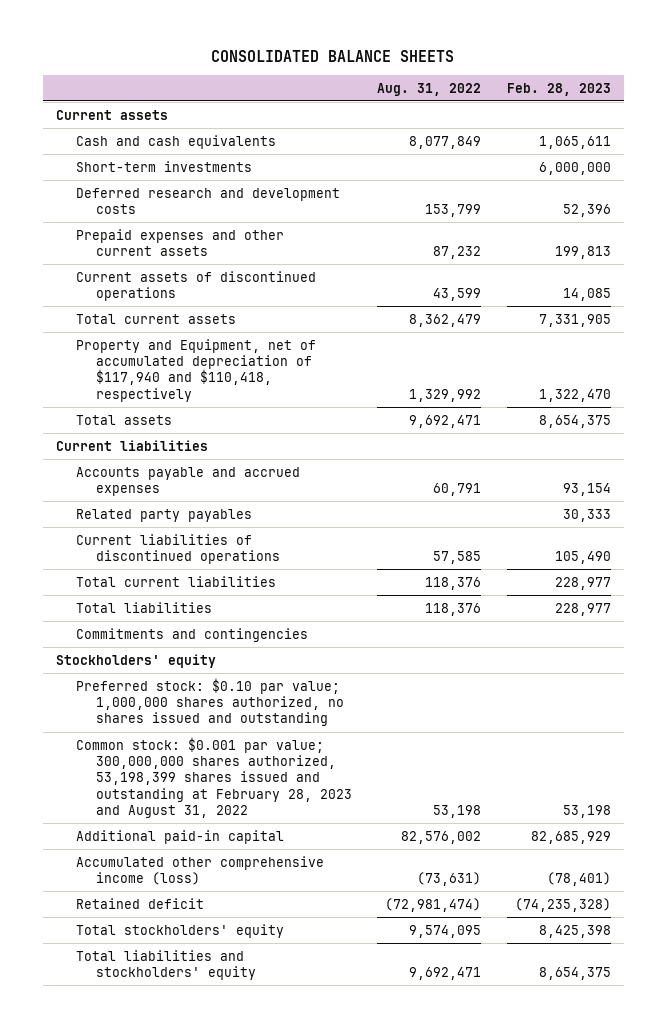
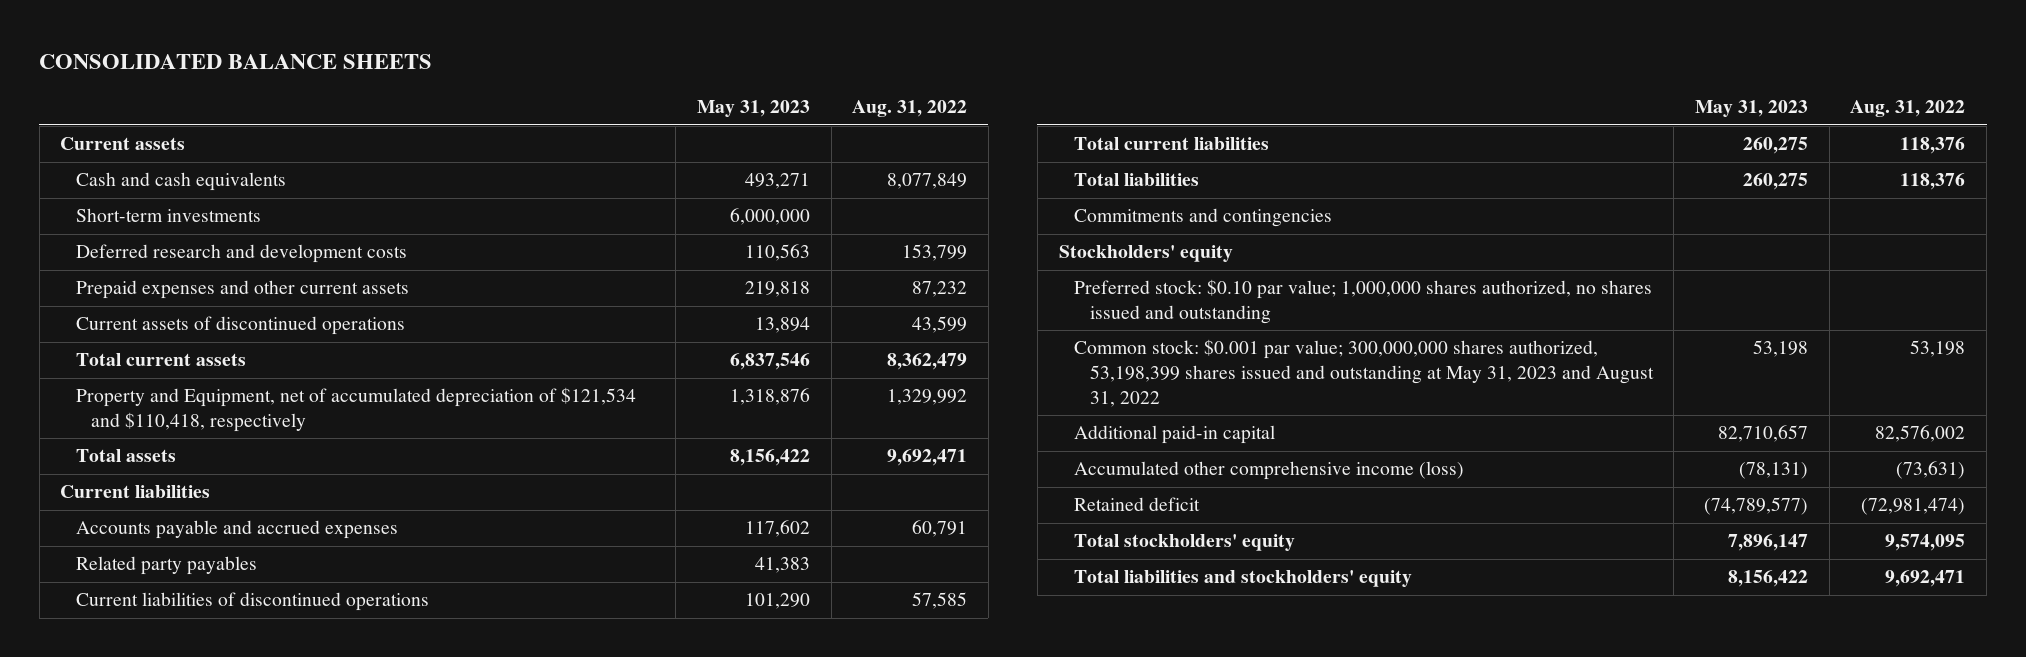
- | Aug. 31, 2022 | Feb. 28, 2023
+ | May 31, 2023 | Aug. 31, 2022
- Property and Equipment, net of accumulated depreciation of $117,940 and $110,418, respectively | 1,329,992 | 1,322,470
+ Property and Equipment, net of accumulated depreciation of $121,534 and $110,418, respectively | 1,318,876 | 1,329,992
- Common stock: $0.001 par value; 300,000,000 shares authorized, 53,198,399 shares issued and outstanding at February 28, 2023 and August 31, 2022 | 53,198 | 53,198
+ Common stock: $0.001 par value; 300,000,000 shares authorized, 53,198,399 shares issued and outstanding at May 31, 2023 and August 31, 2022 | 53,198 | 53,198

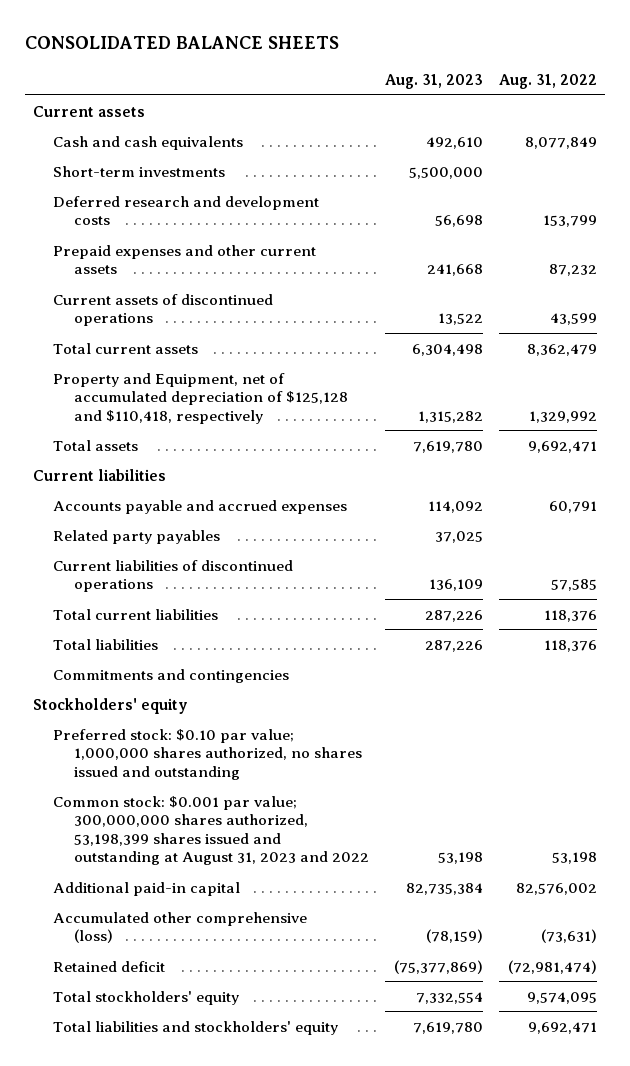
- | May 31, 2023 | Aug. 31, 2022
+ | Aug. 31, 2023 | Aug. 31, 2022
- Property and Equipment, net of accumulated depreciation of $121,534 and $110,418, respectively | 1,318,876 | 1,329,992
+ Property and Equipment, net of accumulated depreciation of $125,128 and $110,418, respectively | 1,315,282 | 1,329,992
- Common stock: $0.001 par value; 300,000,000 shares authorized, 53,198,399 shares issued and outstanding at May 31, 2023 and August 31, 2022 | 53,198 | 53,198
+ Common stock: $0.001 par value; 300,000,000 shares authorized, 53,198,399 shares issued and outstanding at August 31, 2023 and 2022 | 53,198 | 53,198
- Accumulated other comprehensive income (loss) | (78,131) | (73,631)
+ Accumulated other comprehensive (loss) | (78,159) | (73,631)

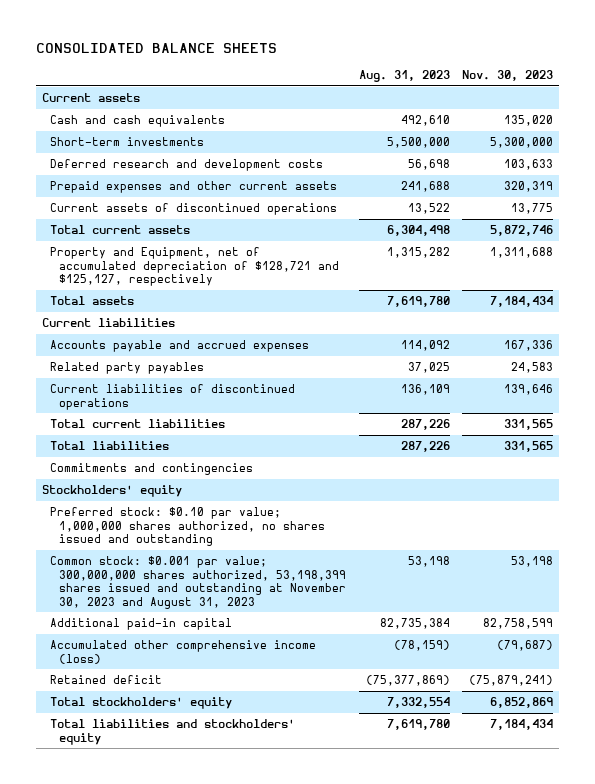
- | Aug. 31, 2023 | Aug. 31, 2022
+ | Aug. 31, 2023 | Nov. 30, 2023
- Prepaid expenses and other current assets | 241,668 | 87,232
+ Prepaid expenses and other current assets | 241,688 | 320,319
- Property and Equipment, net of accumulated depreciation of $125,128 and $110,418, respectively | 1,315,282 | 1,329,992
+ Property and Equipment, net of accumulated depreciation of $128,721 and $125,127, respectively | 1,315,282 | 1,311,688
- Common stock: $0.001 par value; 300,000,000 shares authorized, 53,198,399 shares issued and outstanding at August 31, 2023 and 2022 | 53,198 | 53,198
+ Common stock: $0.001 par value; 300,000,000 shares authorized, 53,198,399 shares issued and outstanding at November 30, 2023 and August 31, 2023 | 53,198 | 53,198
- Accumulated other comprehensive (loss) | (78,159) | (73,631)
+ Accumulated other comprehensive income (loss) | (78,159) | (79,687)

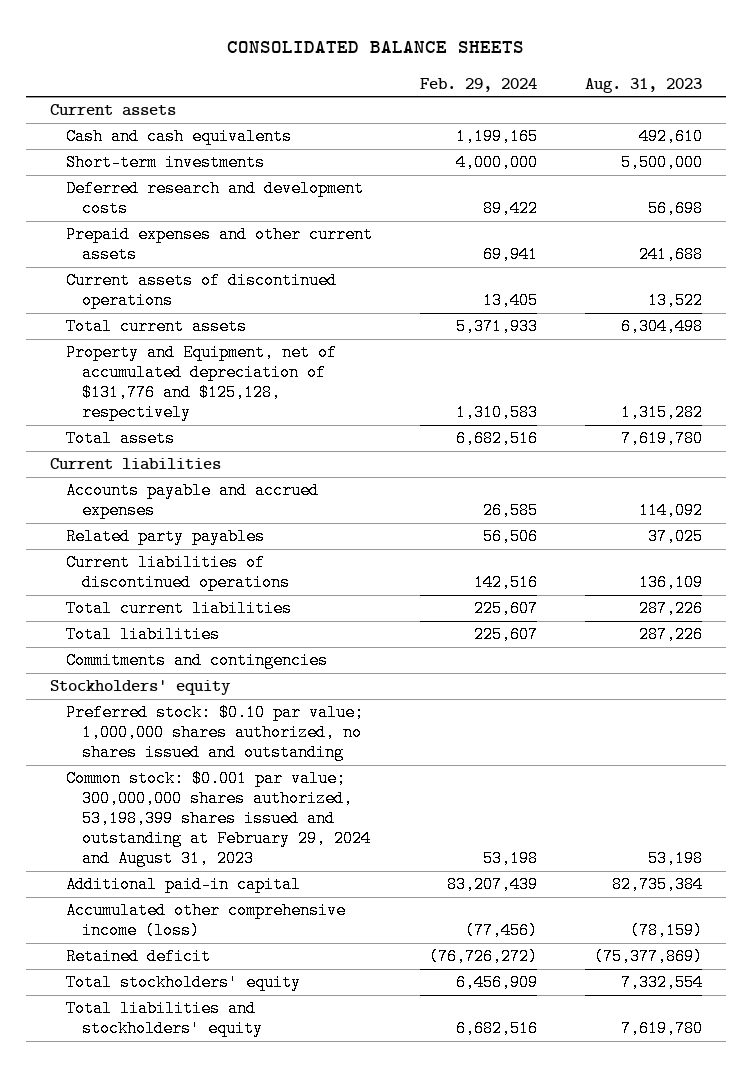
- | Aug. 31, 2023 | Nov. 30, 2023
+ | Feb. 29, 2024 | Aug. 31, 2023
- Property and Equipment, net of accumulated depreciation of $128,721 and $125,127, respectively | 1,315,282 | 1,311,688
+ Property and Equipment, net of accumulated depreciation of $131,776 and $125,128, respectively | 1,310,583 | 1,315,282
- Common stock: $0.001 par value; 300,000,000 shares authorized, 53,198,399 shares issued and outstanding at November 30, 2023 and August 31, 2023 | 53,198 | 53,198
+ Common stock: $0.001 par value; 300,000,000 shares authorized, 53,198,399 shares issued and outstanding at February 29, 2024 and August 31, 2023 | 53,198 | 53,198

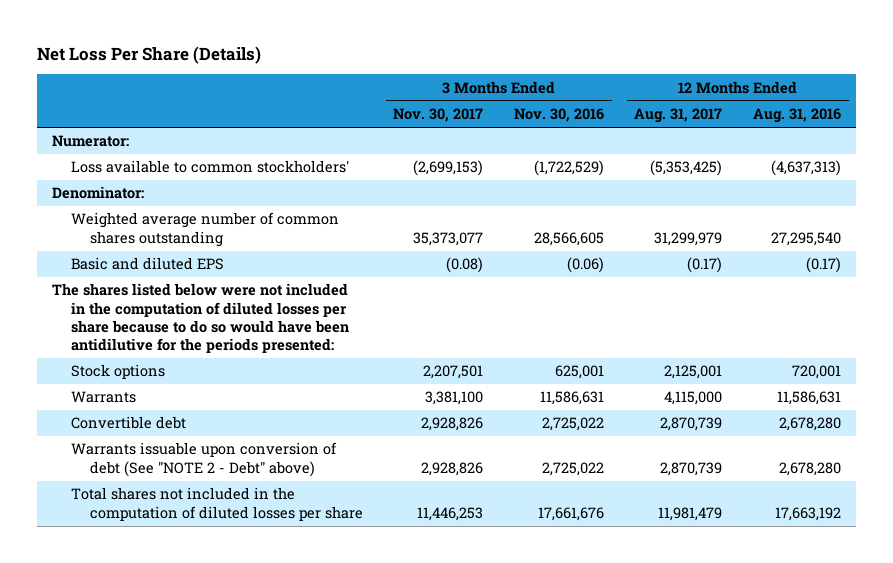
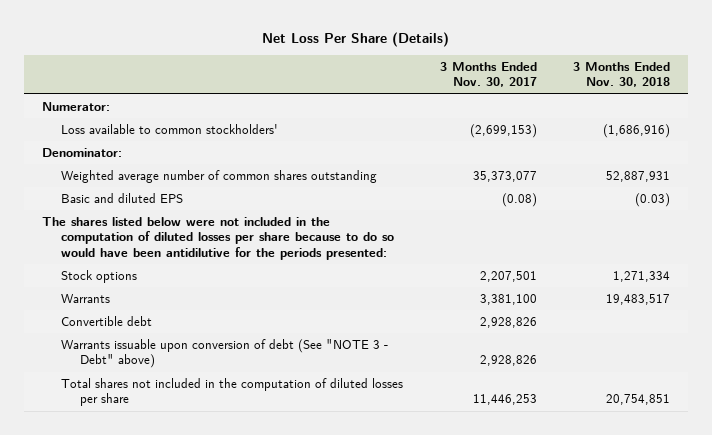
- | 3 Months Ended Nov. 30, 2017 | 3 Months Ended Nov. 30, 2016 | 12 Months Ended Aug. 31, 2017 | 12 Months Ended Aug. 31, 2016
+ | 3 Months Ended Nov. 30, 2017 | 3 Months Ended Nov. 30, 2018
- Warrants issuable upon conversion of debt (See "NOTE 2 - Debt" above) | 2,928,826 | 2,725,022 | 2,870,739 | 2,678,280
+ Warrants issuable upon conversion of debt (See "NOTE 3 - Debt" above) | 2,928,826 |

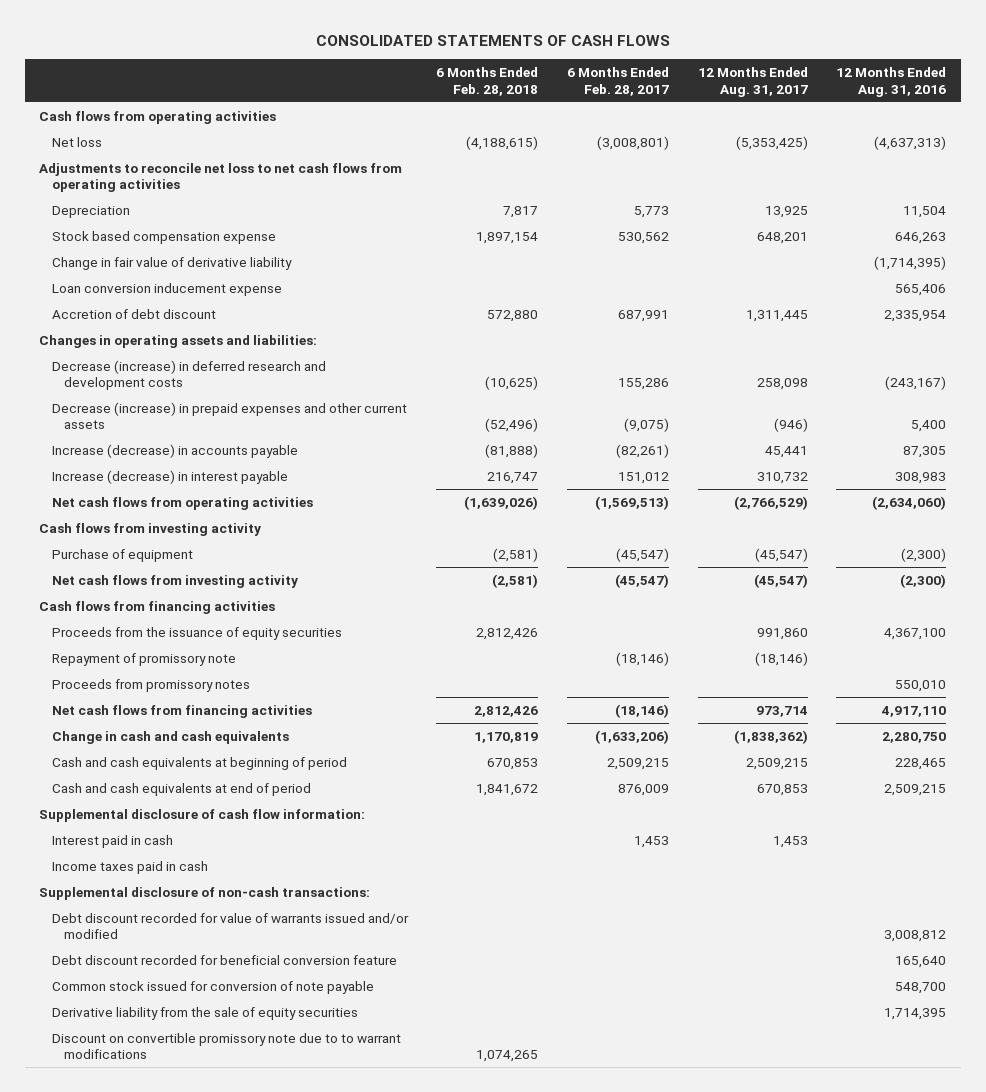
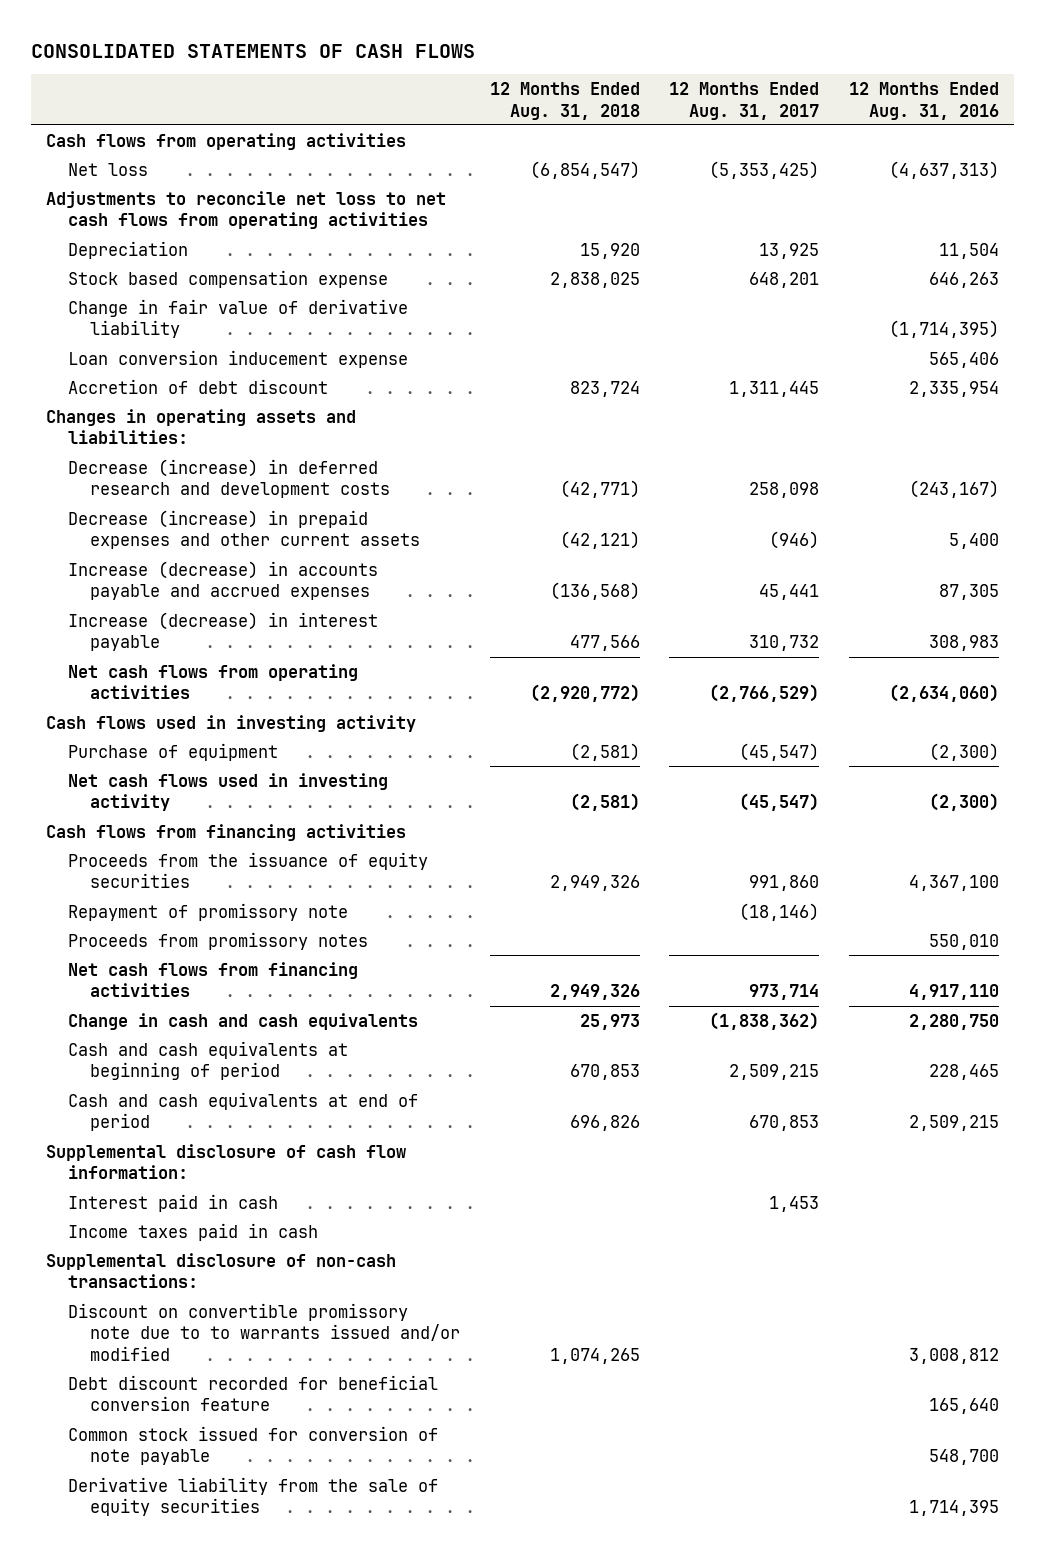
- | 6 Months Ended Feb. 28, 2018 | 6 Months Ended Feb. 28, 2017 | 12 Months Ended Aug. 31, 2017 | 12 Months Ended Aug. 31, 2016
+ | 12 Months Ended Aug. 31, 2018 | 12 Months Ended Aug. 31, 2017 | 12 Months Ended Aug. 31, 2016
- Increase (decrease) in accounts payable | (81,888) | (82,261) | 45,441 | 87,305
+ Increase (decrease) in accounts payable and accrued expenses | (136,568) | 45,441 | 87,305
- Cash flows from investing activity
+ Cash flows used in investing activity
- Net cash flows from investing activity | (2,581) | (45,547) | (45,547) | (2,300)
+ Net cash flows used in investing activity | (2,581) | (45,547) | (2,300)
- Debt discount recorded for value of warrants issued and/or modified | | | | 3,008,812
+ Discount on convertible promissory note due to to warrants issued and/or modified | 1,074,265 | | 3,008,812
- Discount on convertible promissory note due to to warrant modifications | 1,074,265 | | |

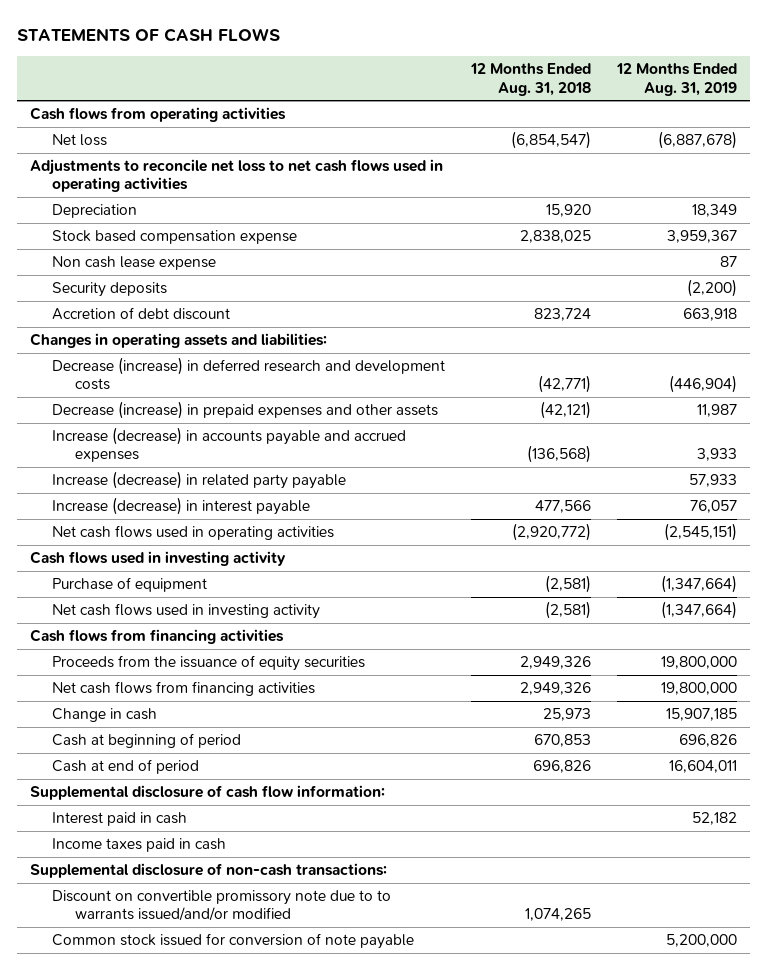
- CONSOLIDATED STATEMENTS OF CASH FLOWS
+ STATEMENTS OF CASH FLOWS
- | 12 Months Ended Aug. 31, 2018 | 12 Months Ended Aug. 31, 2017 | 12 Months Ended Aug. 31, 2016
+ | 12 Months Ended Aug. 31, 2018 | 12 Months Ended Aug. 31, 2019
- Adjustments to reconcile net loss to net cash flows from operating activities
+ Adjustments to reconcile net loss to net cash flows used in operating activities
- Change in fair value of derivative liability | | | (1,714,395)
- Loan conversion inducement expense | | | 565,406
+ Non cash lease expense | | 87
+ Security deposits | | (2,200)
- Decrease (increase) in prepaid expenses and other current assets | (42,121) | (946) | 5,400
+ Decrease (increase) in prepaid expenses and other assets | (42,121) | 11,987
+ Increase (decrease) in related party payable | | 57,933
- Net cash flows from operating activities | (2,920,772) | (2,766,529) | (2,634,060)
+ Net cash flows used in operating activities | (2,920,772) | (2,545,151)
- Repayment of promissory note | | (18,146) |
- Proceeds from promissory notes | | | 550,010
- Change in cash and cash equivalents | 25,973 | (1,838,362) | 2,280,750
- Cash and cash equivalents at beginning of period | 670,853 | 2,509,215 | 228,465
- Cash and cash equivalents at end of period | 696,826 | 670,853 | 2,509,215
+ Change in cash | 25,973 | 15,907,185
+ Cash at beginning of period | 670,853 | 696,826
+ Cash at end of period | 696,826 | 16,604,011
- Discount on convertible promissory note due to to warrants issued and/or modified | 1,074,265 | | 3,008,812
- Debt discount recorded for beneficial conversion feature | | | 165,640
+ Discount on convertible promissory note due to to warrants issued/and/or modified | 1,074,265 |
- Derivative liability from the sale of equity securities | | | 1,714,395

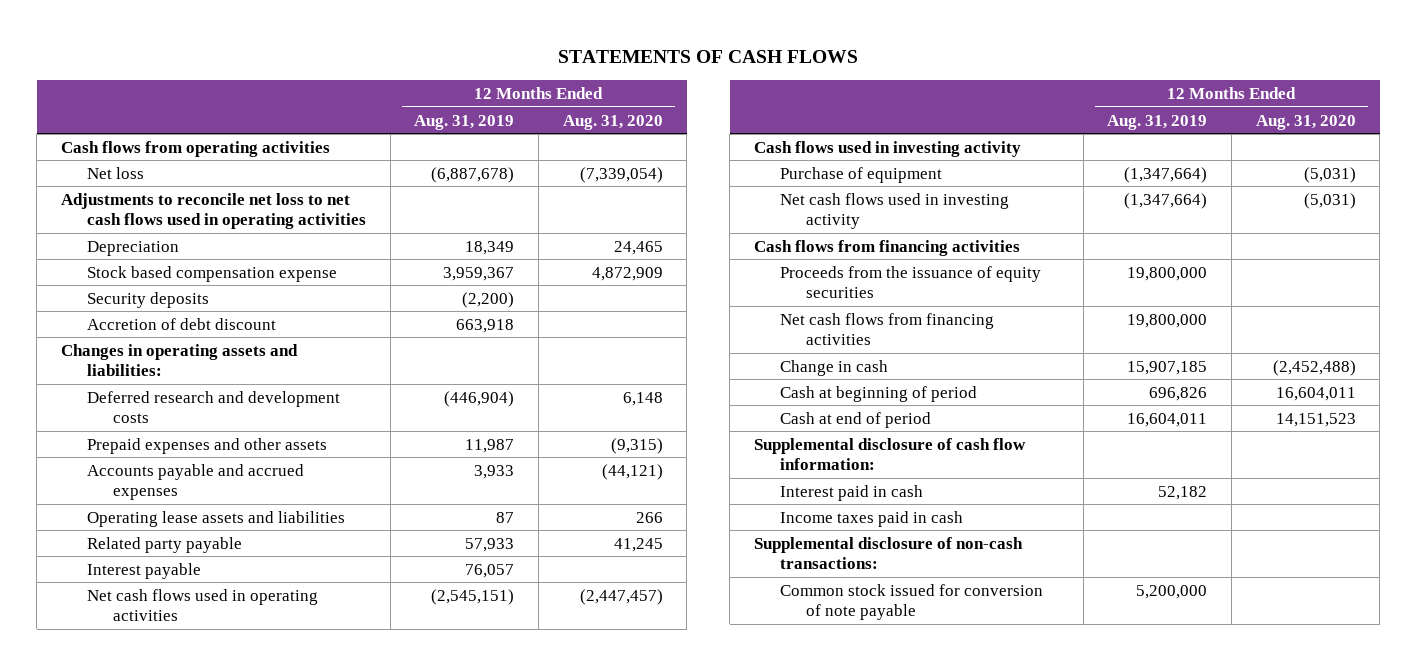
- | 12 Months Ended Aug. 31, 2018 | 12 Months Ended Aug. 31, 2019
+ | 12 Months Ended Aug. 31, 2019 | 12 Months Ended Aug. 31, 2020
- Non cash lease expense | | 87
- Decrease (increase) in deferred research and development costs | (42,771) | (446,904)
- Decrease (increase) in prepaid expenses and other assets | (42,121) | 11,987
- Increase (decrease) in accounts payable and accrued expenses | (136,568) | 3,933
- Increase (decrease) in related party payable | | 57,933
- Increase (decrease) in interest payable | 477,566 | 76,057
+ Deferred research and development costs | (446,904) | 6,148
+ Prepaid expenses and other assets | 11,987 | (9,315)
+ Accounts payable and accrued expenses | 3,933 | (44,121)
+ Operating lease assets and liabilities | 87 | 266
+ Related party payable | 57,933 | 41,245
+ Interest payable | 76,057 |
- Discount on convertible promissory note due to to warrants issued/and/or modified | 1,074,265 |

